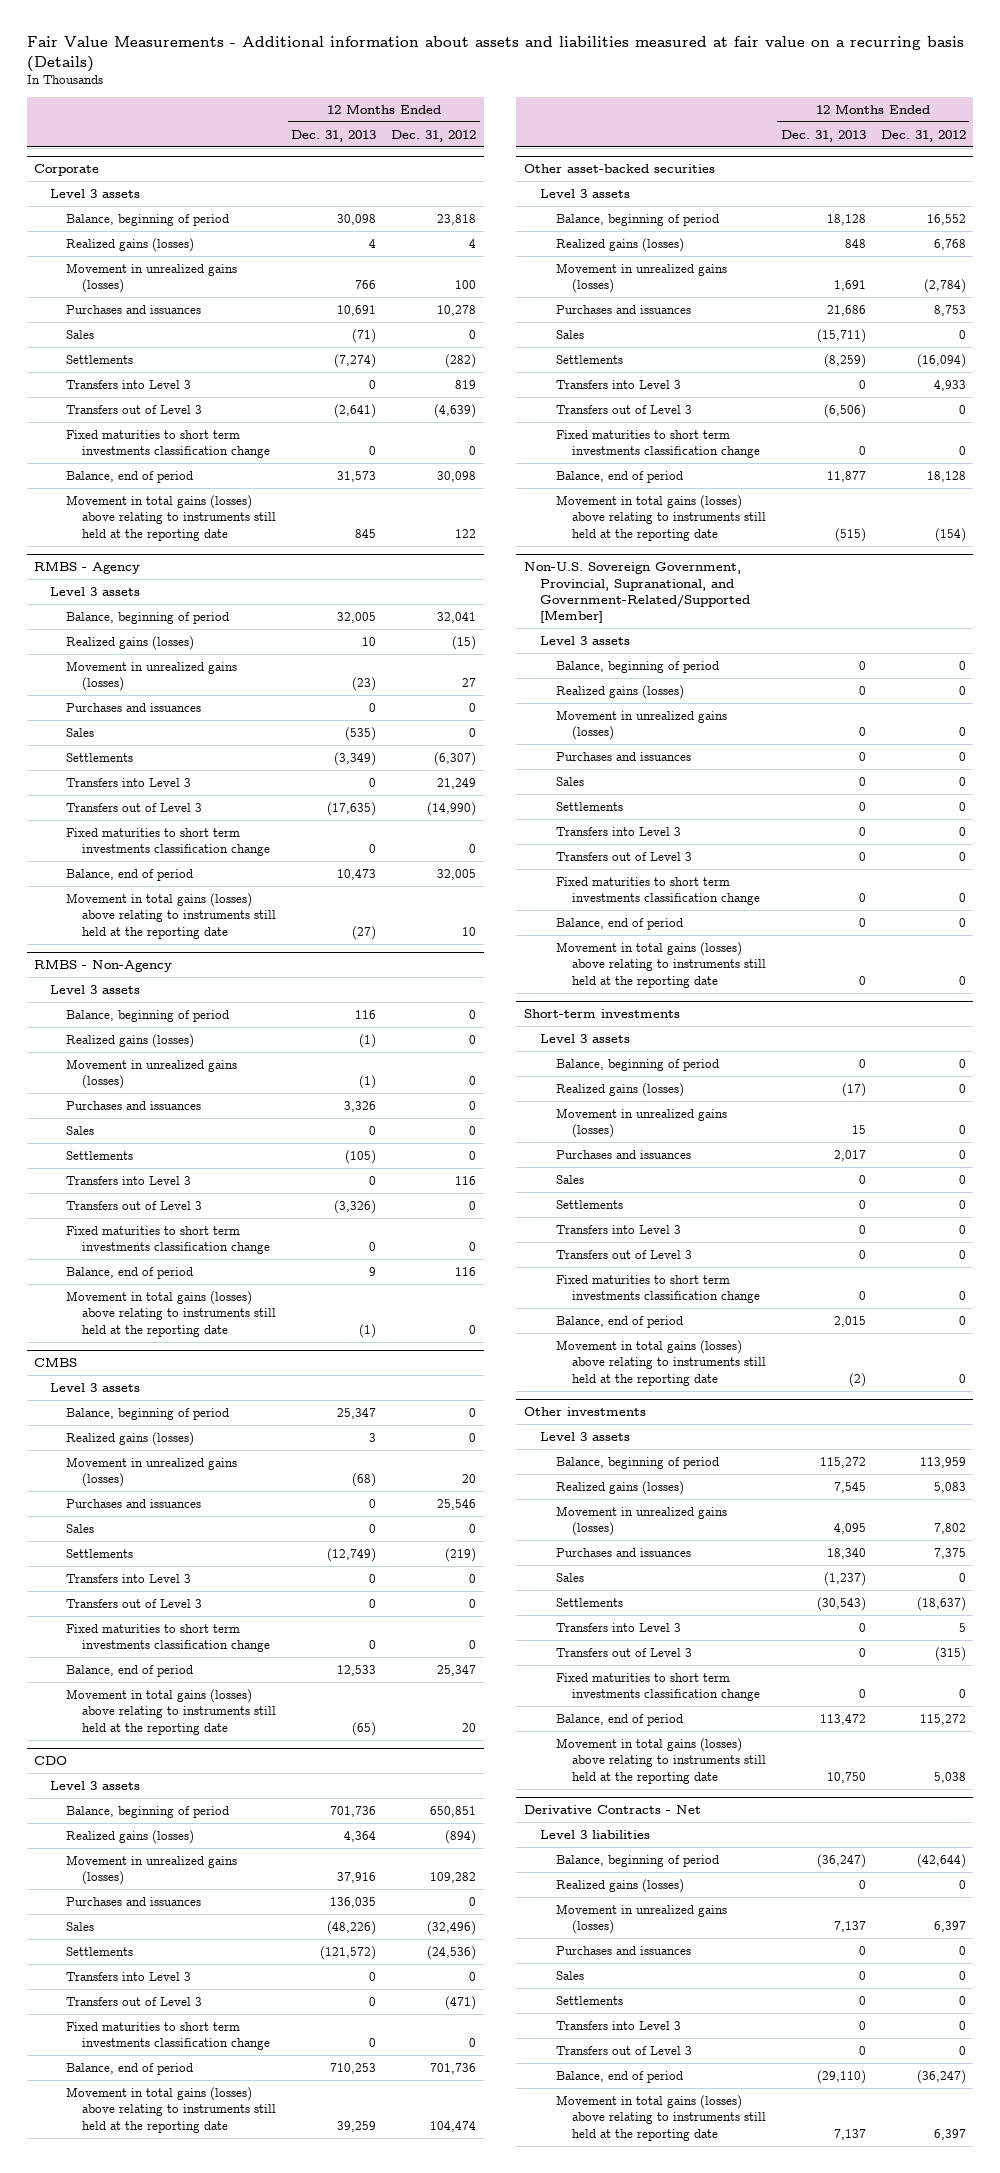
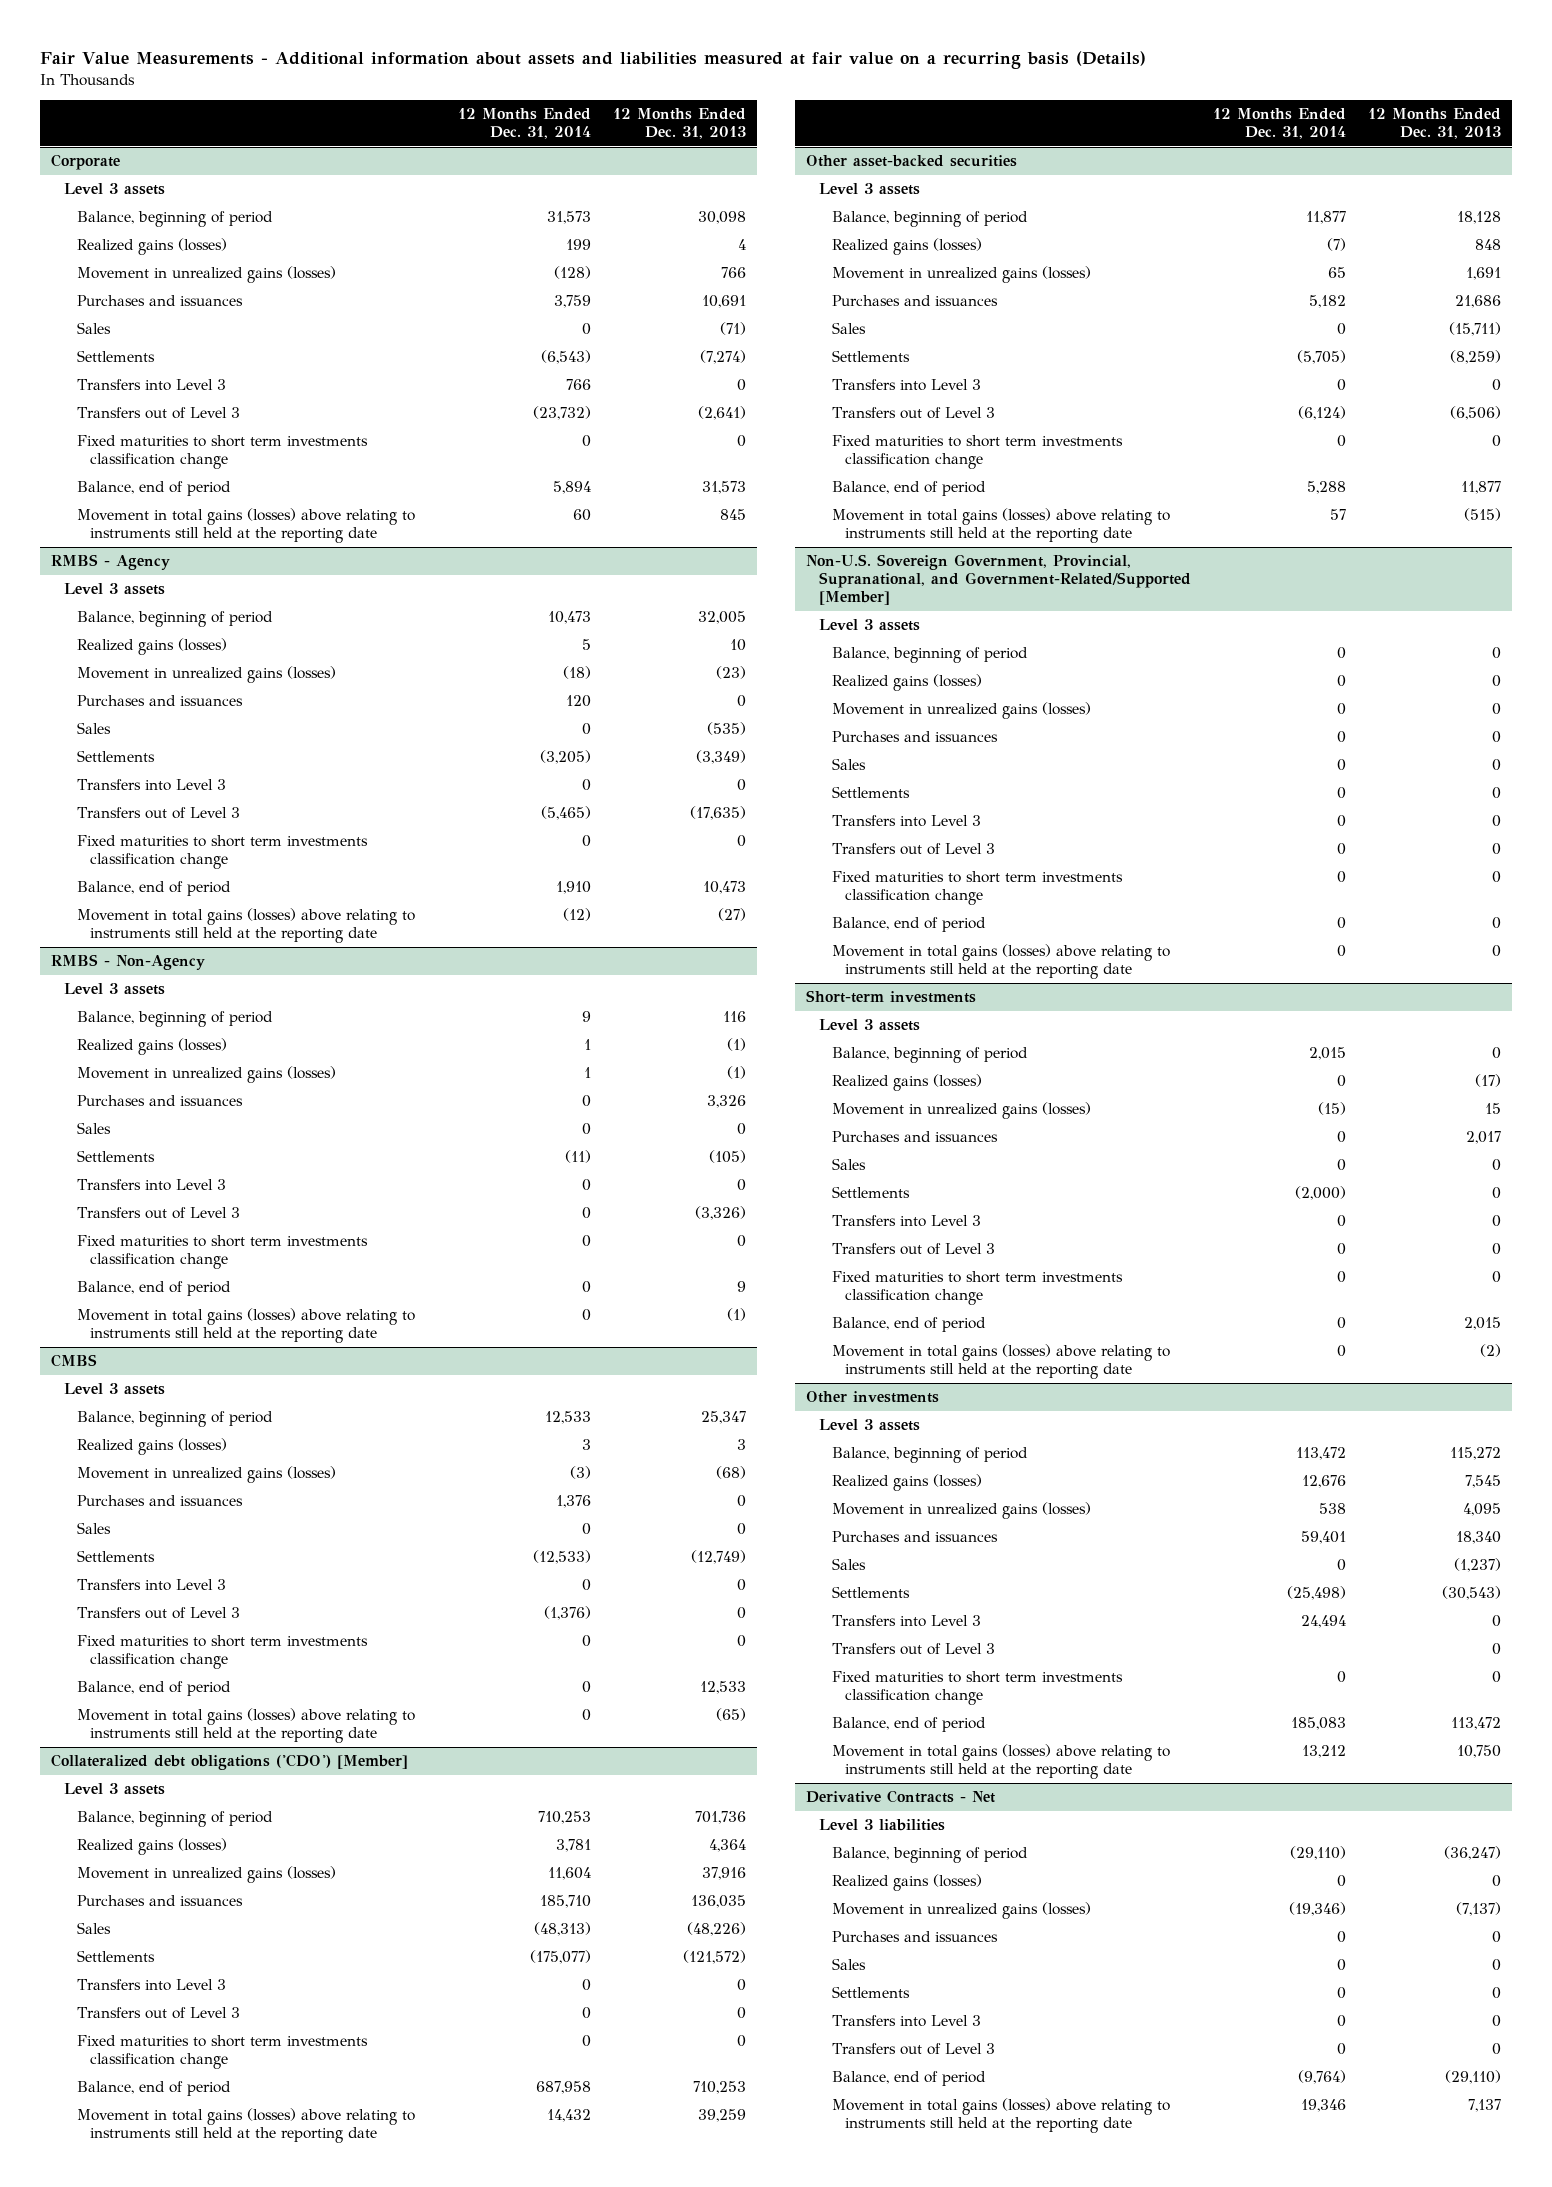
- | 12 Months Ended Dec. 31, 2013 | 12 Months Ended Dec. 31, 2012
+ | 12 Months Ended Dec. 31, 2014 | 12 Months Ended Dec. 31, 2013
- CDO
+ Collateralized debt obligations ('CDO') [Member]
@ Derivative Contracts - Net
- Movement in unrealized gains (losses) | 7,137 | 6,397
+ Movement in unrealized gains (losses) | (19,346) | (7,137)

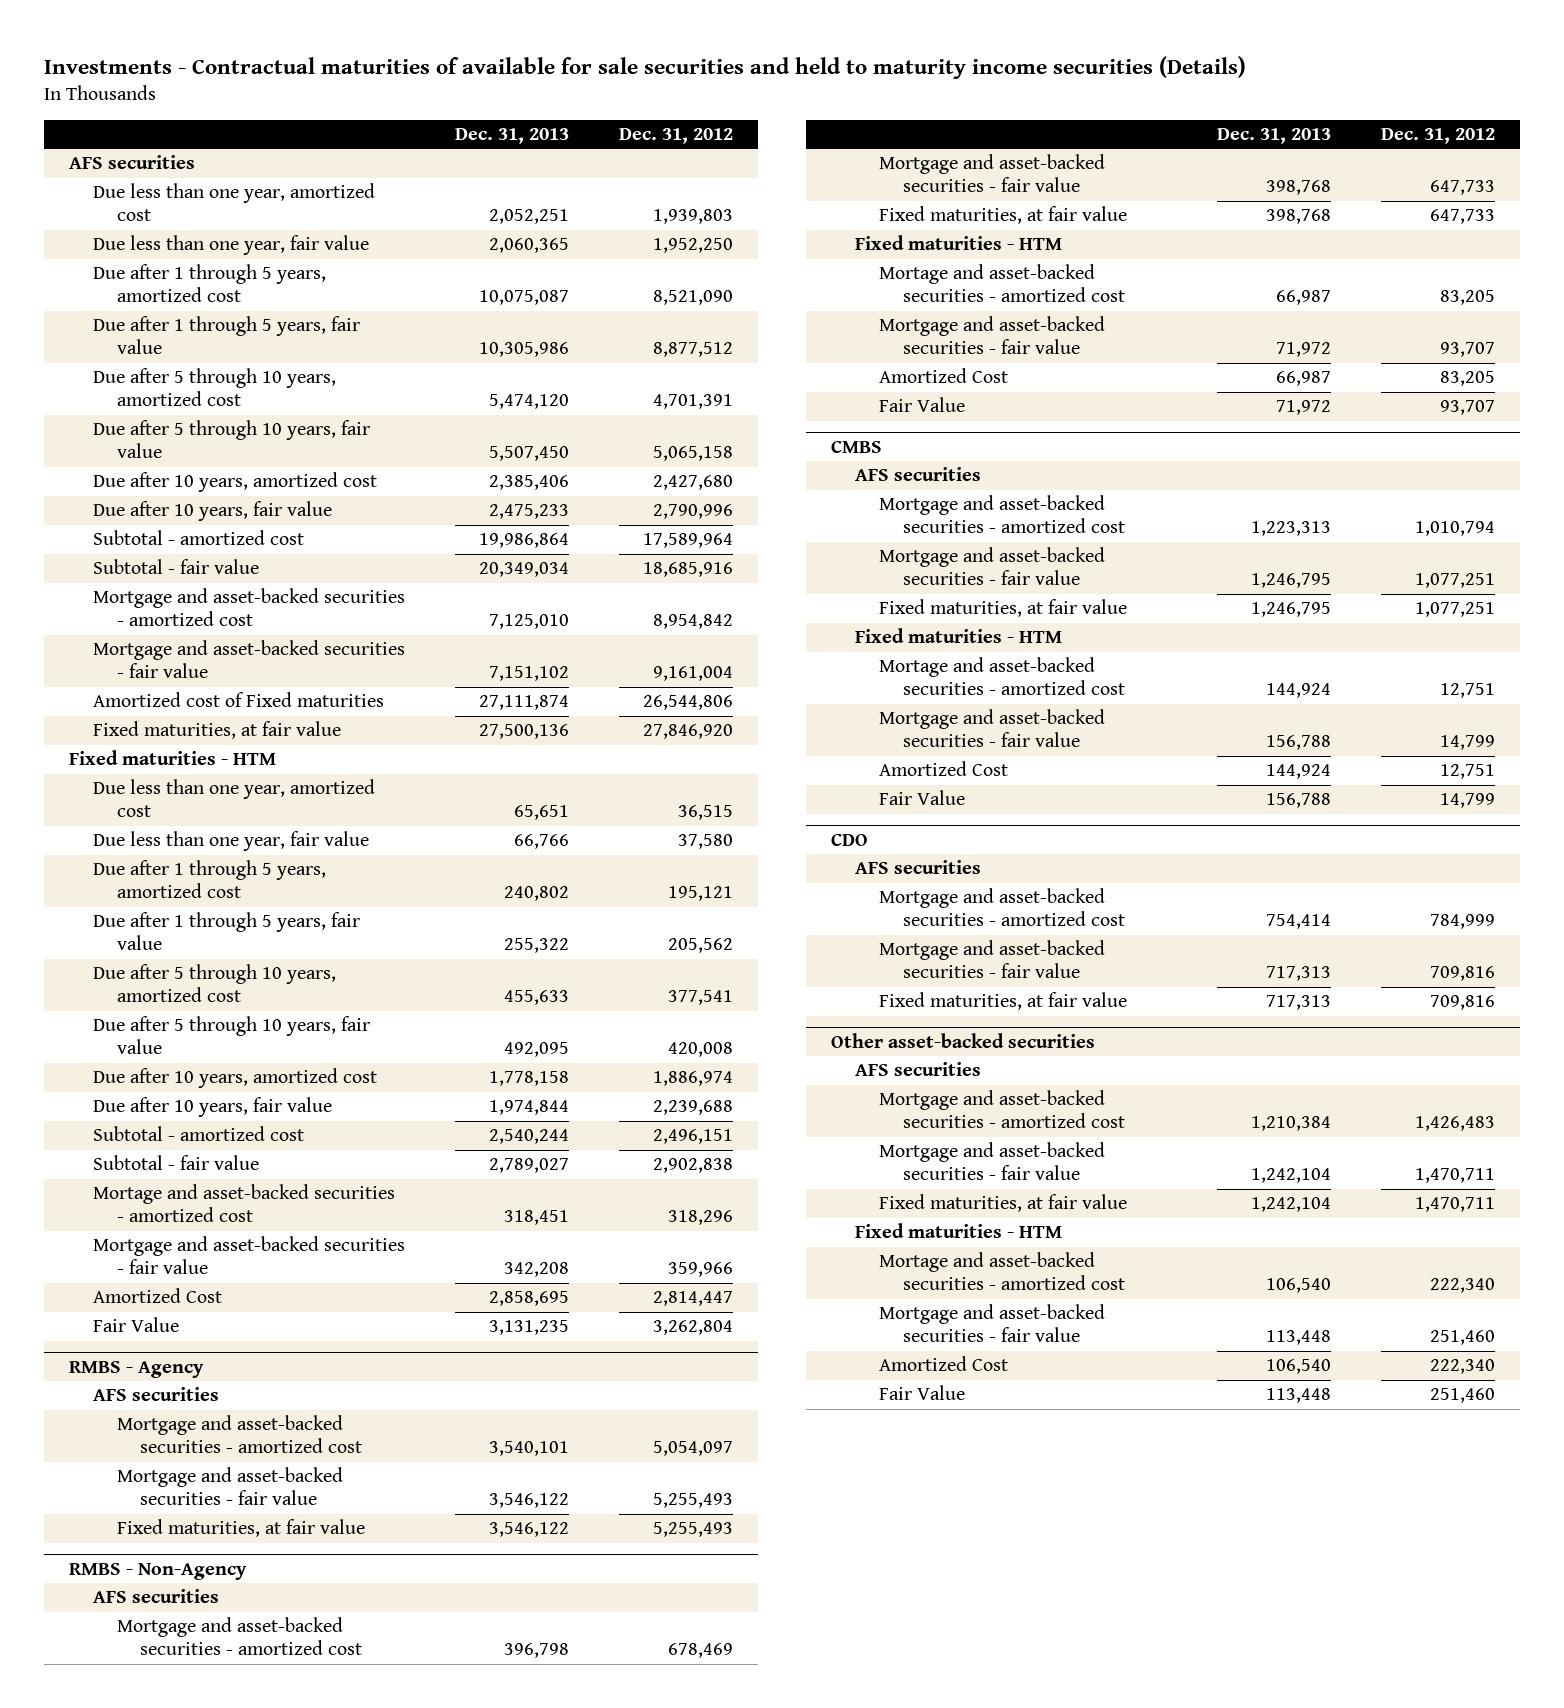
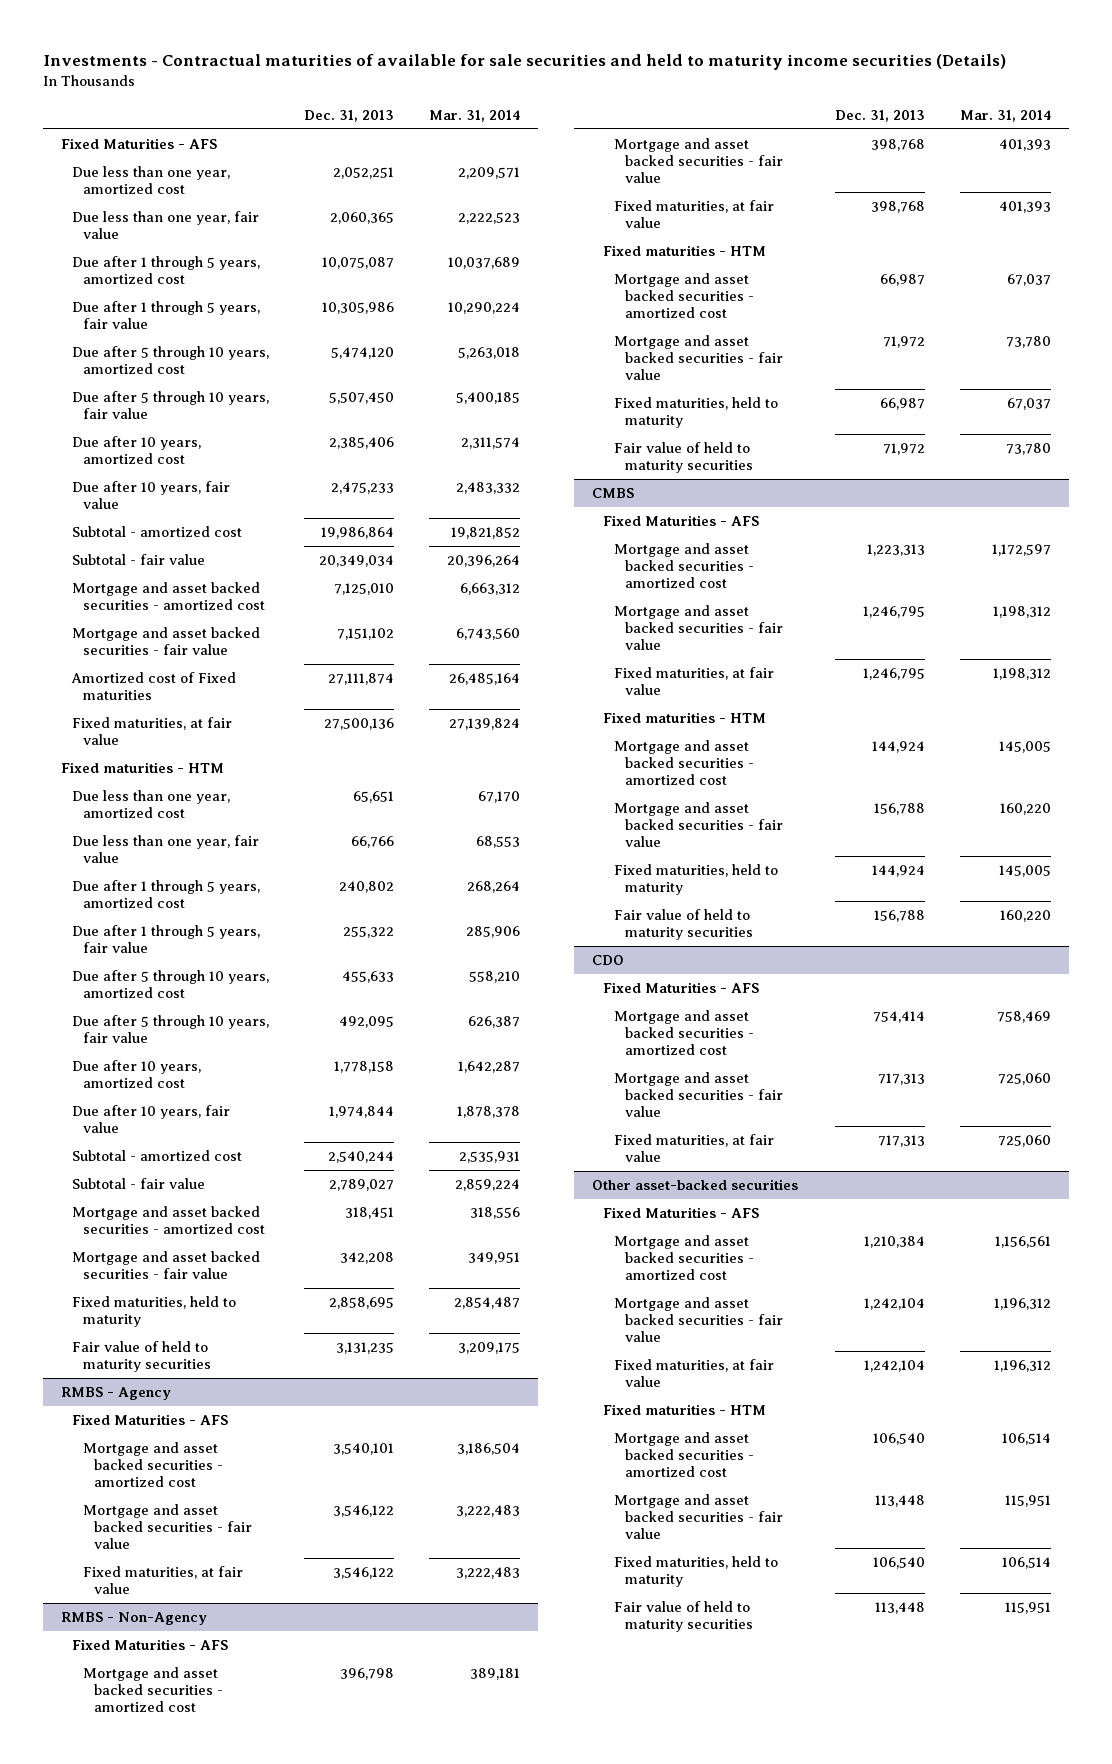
- | Dec. 31, 2013 | Dec. 31, 2012
+ | Dec. 31, 2013 | Mar. 31, 2014
- AFS securities
+ Fixed Maturities - AFS
- Mortgage and asset-backed securities - amortized cost | 7,125,010 | 8,954,842
- Mortgage and asset-backed securities - fair value | 7,151,102 | 9,161,004
+ Mortgage and asset backed securities - amortized cost | 7,125,010 | 6,663,312
+ Mortgage and asset backed securities - fair value | 7,151,102 | 6,743,560
- Mortage and asset-backed securities - amortized cost | 318,451 | 318,296
- Mortgage and asset-backed securities - fair value | 342,208 | 359,966
- Amortized Cost | 2,858,695 | 2,814,447
- Fair Value | 3,131,235 | 3,262,804
+ Mortgage and asset backed securities - amortized cost | 318,451 | 318,556
+ Mortgage and asset backed securities - fair value | 342,208 | 349,951
+ Fixed maturities, held to maturity | 2,858,695 | 2,854,487
+ Fair value of held to maturity securities | 3,131,235 | 3,209,175
@ RMBS - Agency
- AFS securities
- Mortgage and asset-backed securities - amortized cost | 3,540,101 | 5,054,097
- Mortgage and asset-backed securities - fair value | 3,546,122 | 5,255,493
+ Fixed Maturities - AFS
+ Mortgage and asset backed securities - amortized cost | 3,540,101 | 3,186,504
+ Mortgage and asset backed securities - fair value | 3,546,122 | 3,222,483
@ RMBS - Non-Agency
- AFS securities
- Mortgage and asset-backed securities - amortized cost | 396,798 | 678,469
- Mortgage and asset-backed securities - fair value | 398,768 | 647,733
+ Fixed Maturities - AFS
+ Mortgage and asset backed securities - amortized cost | 396,798 | 389,181
+ Mortgage and asset backed securities - fair value | 398,768 | 401,393
- Mortage and asset-backed securities - amortized cost | 66,987 | 83,205
- Mortgage and asset-backed securities - fair value | 71,972 | 93,707
- Amortized Cost | 66,987 | 83,205
- Fair Value | 71,972 | 93,707
+ Mortgage and asset backed securities - amortized cost | 66,987 | 67,037
+ Mortgage and asset backed securities - fair value | 71,972 | 73,780
+ Fixed maturities, held to maturity | 66,987 | 67,037
+ Fair value of held to maturity securities | 71,972 | 73,780
@ CMBS
- AFS securities
- Mortgage and asset-backed securities - amortized cost | 1,223,313 | 1,010,794
- Mortgage and asset-backed securities - fair value | 1,246,795 | 1,077,251
+ Fixed Maturities - AFS
+ Mortgage and asset backed securities - amortized cost | 1,223,313 | 1,172,597
+ Mortgage and asset backed securities - fair value | 1,246,795 | 1,198,312
- Mortage and asset-backed securities - amortized cost | 144,924 | 12,751
- Mortgage and asset-backed securities - fair value | 156,788 | 14,799
- Amortized Cost | 144,924 | 12,751
- Fair Value | 156,788 | 14,799
+ Mortgage and asset backed securities - amortized cost | 144,924 | 145,005
+ Mortgage and asset backed securities - fair value | 156,788 | 160,220
+ Fixed maturities, held to maturity | 144,924 | 145,005
+ Fair value of held to maturity securities | 156,788 | 160,220
@ CDO
- AFS securities
- Mortgage and asset-backed securities - amortized cost | 754,414 | 784,999
- Mortgage and asset-backed securities - fair value | 717,313 | 709,816
+ Fixed Maturities - AFS
+ Mortgage and asset backed securities - amortized cost | 754,414 | 758,469
+ Mortgage and asset backed securities - fair value | 717,313 | 725,060
@ Other asset-backed securities
- AFS securities
- Mortgage and asset-backed securities - amortized cost | 1,210,384 | 1,426,483
- Mortgage and asset-backed securities - fair value | 1,242,104 | 1,470,711
+ Fixed Maturities - AFS
+ Mortgage and asset backed securities - amortized cost | 1,210,384 | 1,156,561
+ Mortgage and asset backed securities - fair value | 1,242,104 | 1,196,312
- Mortage and asset-backed securities - amortized cost | 106,540 | 222,340
- Mortgage and asset-backed securities - fair value | 113,448 | 251,460
- Amortized Cost | 106,540 | 222,340
- Fair Value | 113,448 | 251,460
+ Mortgage and asset backed securities - amortized cost | 106,540 | 106,514
+ Mortgage and asset backed securities - fair value | 113,448 | 115,951
+ Fixed maturities, held to maturity | 106,540 | 106,514
+ Fair value of held to maturity securities | 113,448 | 115,951

